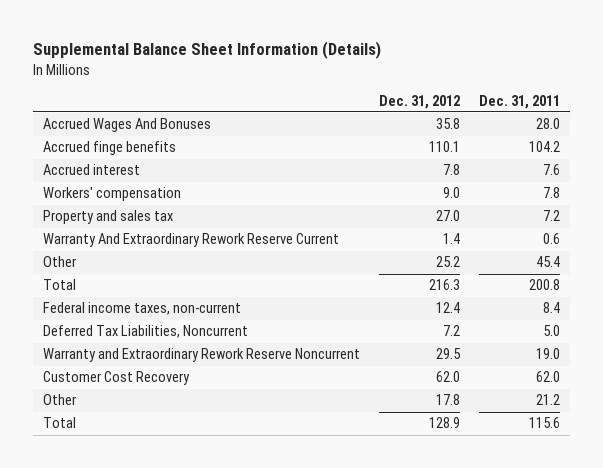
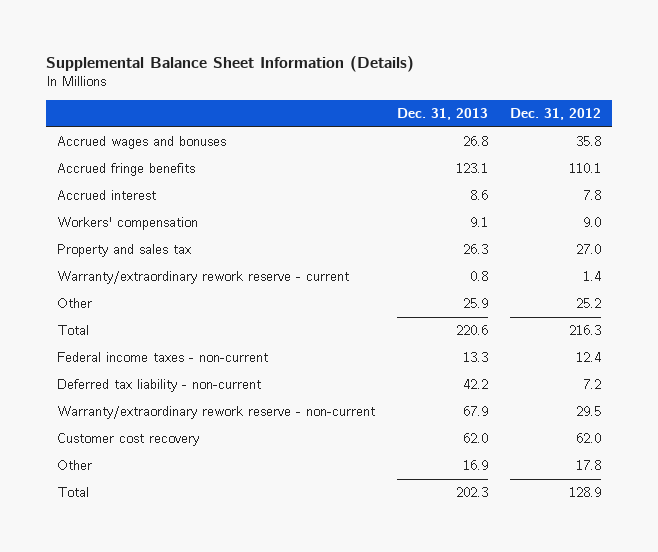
- | Dec. 31, 2012 | Dec. 31, 2011
+ | Dec. 31, 2013 | Dec. 31, 2012
- Accrued Wages And Bonuses | 35.8 | 28.0
- Accrued finge benefits | 110.1 | 104.2
+ Accrued wages and bonuses | 26.8 | 35.8
+ Accrued fringe benefits | 123.1 | 110.1
- Warranty And Extraordinary Rework Reserve Current | 1.4 | 0.6
+ Warranty/extraordinary rework reserve - current | 0.8 | 1.4
- Federal income taxes, non-current | 12.4 | 8.4
- Deferred Tax Liabilities, Noncurrent | 7.2 | 5.0
- Warranty and Extraordinary Rework Reserve Noncurrent | 29.5 | 19.0
- Customer Cost Recovery | 62.0 | 62.0
+ Federal income taxes - non-current | 13.3 | 12.4
+ Deferred tax liability - non-current | 42.2 | 7.2
+ Warranty/extraordinary rework reserve - non-current | 67.9 | 29.5
+ Customer cost recovery | 62.0 | 62.0

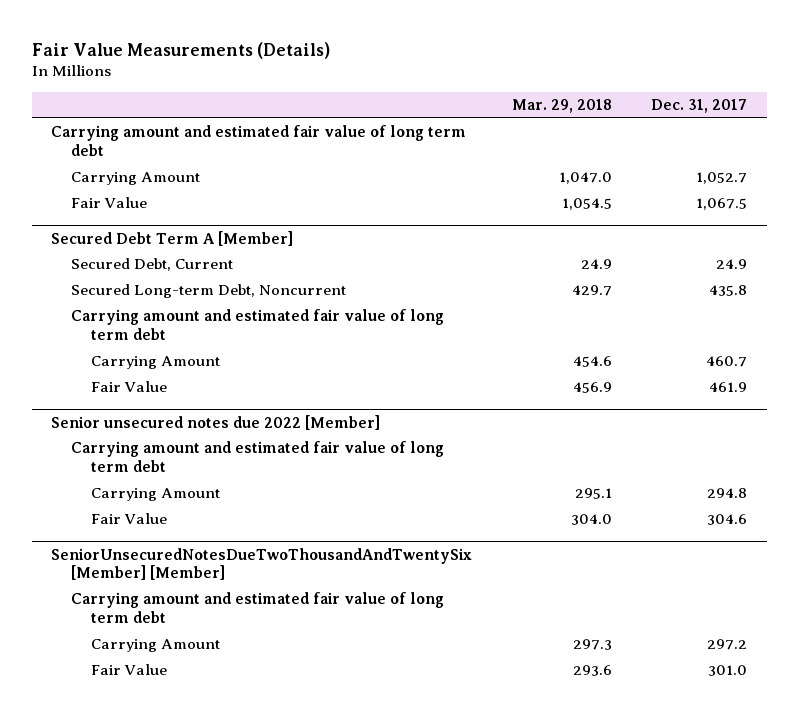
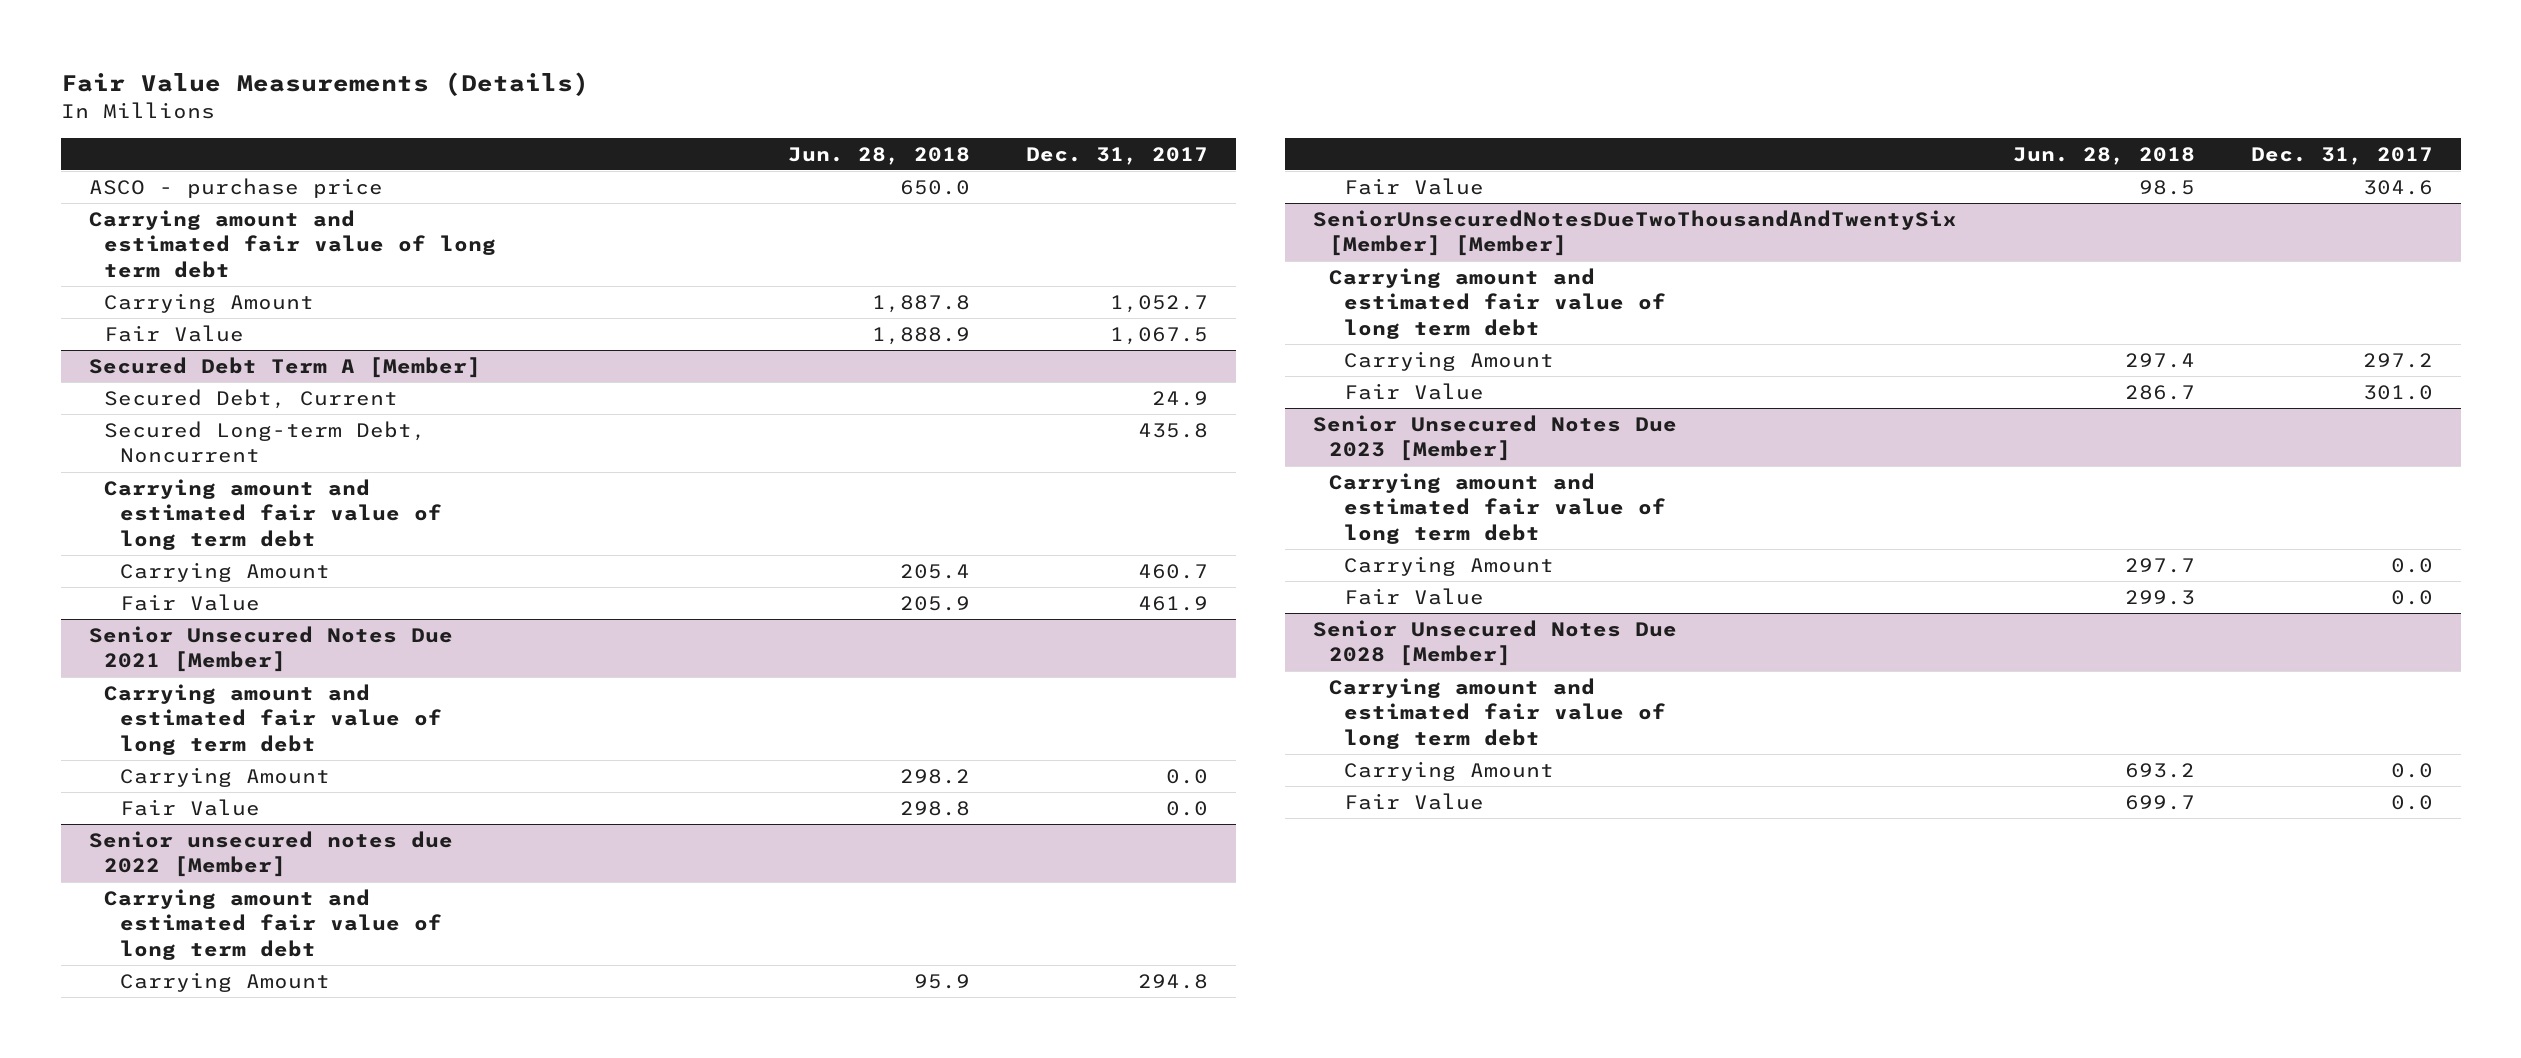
- | Mar. 29, 2018 | Dec. 31, 2017
+ | Jun. 28, 2018 | Dec. 31, 2017
+ ASCO - purchase price | 650.0 |
+ Senior Unsecured Notes Due 2021 [Member]
+ Carrying amount and estimated fair value of long term debt
+ Carrying Amount | 298.2 | 0.0
+ Fair Value | 298.8 | 0.0
+ Senior Unsecured Notes Due 2023 [Member]
+ Carrying amount and estimated fair value of long term debt
+ Carrying Amount | 297.7 | 0.0
+ Fair Value | 299.3 | 0.0
+ Senior Unsecured Notes Due 2028 [Member]
+ Carrying amount and estimated fair value of long term debt
+ Carrying Amount | 693.2 | 0.0
+ Fair Value | 699.7 | 0.0

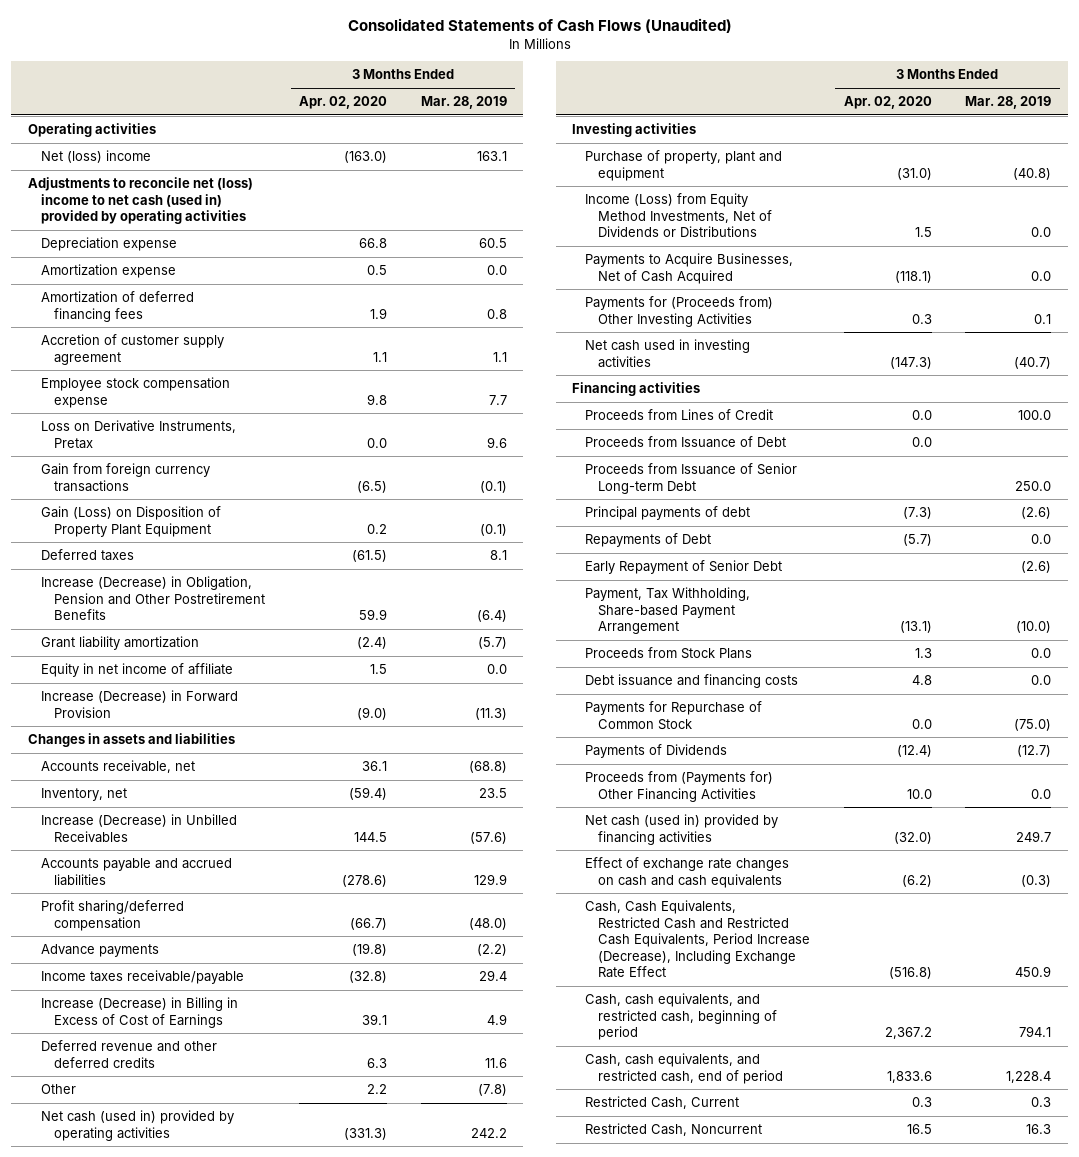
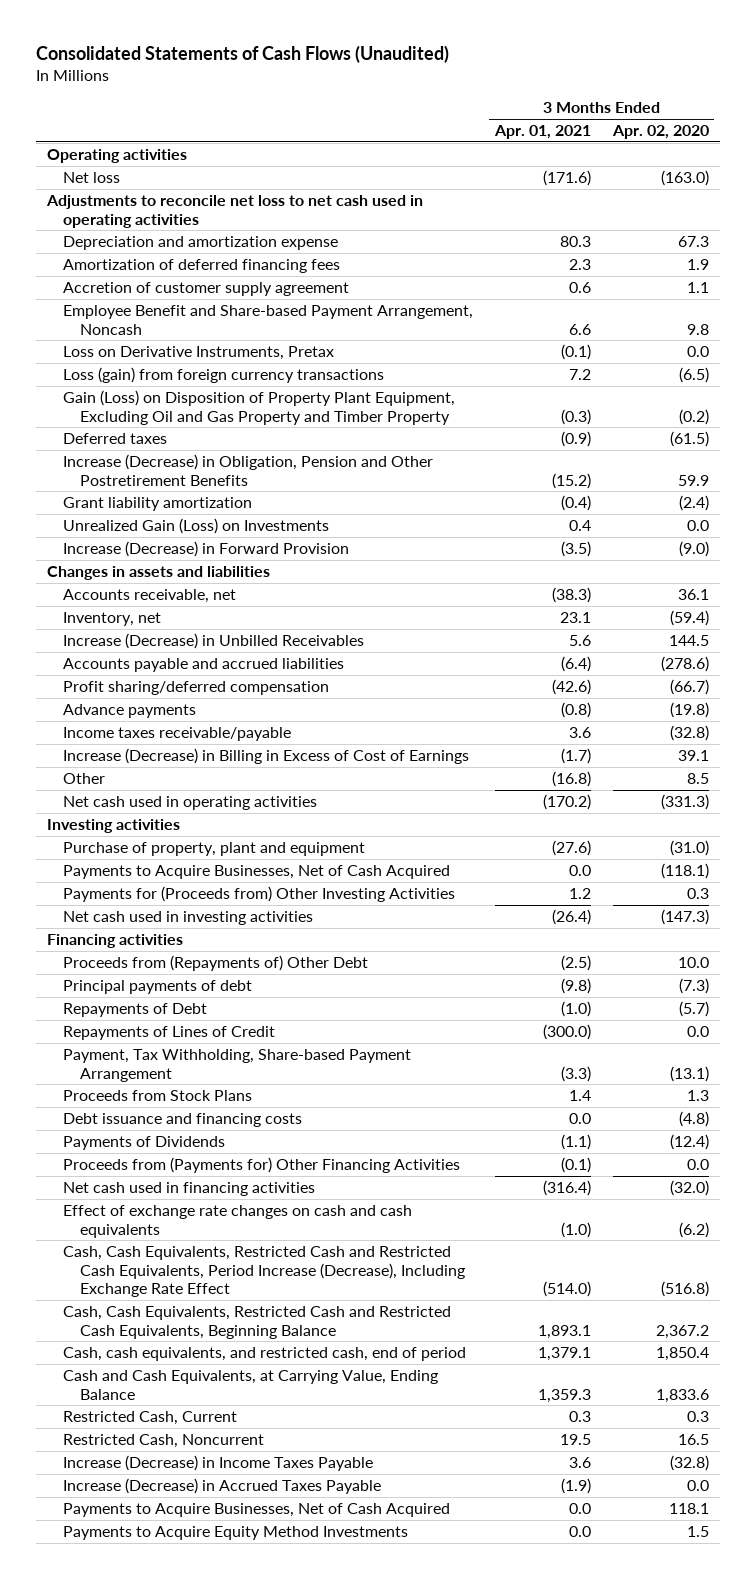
- | 3 Months Ended Apr. 02, 2020 | 3 Months Ended Mar. 28, 2019
+ | 3 Months Ended Apr. 01, 2021 | 3 Months Ended Apr. 02, 2020
- Net (loss) income | (163.0) | 163.1
- Adjustments to reconcile net (loss) income to net cash (used in) provided by operating activities
- Depreciation expense | 66.8 | 60.5
- Amortization expense | 0.5 | 0.0
+ Net loss | (171.6) | (163.0)
+ Adjustments to reconcile net loss to net cash used in operating activities
+ Depreciation and amortization expense | 80.3 | 67.3
- Employee stock compensation expense | 9.8 | 7.7
+ Employee Benefit and Share-based Payment Arrangement, Noncash | 6.6 | 9.8
- Gain from foreign currency transactions | (6.5) | (0.1)
- Gain (Loss) on Disposition of Property Plant Equipment | 0.2 | (0.1)
+ Loss (gain) from foreign currency transactions | 7.2 | (6.5)
+ Gain (Loss) on Disposition of Property Plant Equipment, Excluding Oil and Gas Property and Timber Property | (0.3) | (0.2)
- Equity in net income of affiliate | 1.5 | 0.0
+ Unrealized Gain (Loss) on Investments | 0.4 | 0.0
- Deferred revenue and other deferred credits | 6.3 | 11.6
- Other | 2.2 | (7.8)
- Net cash (used in) provided by operating activities | (331.3) | 242.2
+ Other | (16.8) | 8.5
+ Net cash used in operating activities | (170.2) | (331.3)
- Income (Loss) from Equity Method Investments, Net of Dividends or Distributions | 1.5 | 0.0
- Proceeds from Lines of Credit | 0.0 | 100.0
- Proceeds from Issuance of Debt | 0.0 |
- Proceeds from Issuance of Senior Long-term Debt | | 250.0
+ Proceeds from (Repayments of) Other Debt | (2.5) | 10.0
- Early Repayment of Senior Debt | | (2.6)
+ Repayments of Lines of Credit | (300.0) | 0.0
- Debt issuance and financing costs | 4.8 | 0.0
- Payments for Repurchase of Common Stock | 0.0 | (75.0)
+ Debt issuance and financing costs | 0.0 | (4.8)
- Proceeds from (Payments for) Other Financing Activities | 10.0 | 0.0
- Net cash (used in) provided by financing activities | (32.0) | 249.7
+ Proceeds from (Payments for) Other Financing Activities | (0.1) | 0.0
+ Net cash used in financing activities | (316.4) | (32.0)
- Cash, cash equivalents, and restricted cash, beginning of period | 2,367.2 | 794.1
- Cash, cash equivalents, and restricted cash, end of period | 1,833.6 | 1,228.4
+ Cash, Cash Equivalents, Restricted Cash and Restricted Cash Equivalents, Beginning Balance | 1,893.1 | 2,367.2
+ Cash, cash equivalents, and restricted cash, end of period | 1,379.1 | 1,850.4
+ Cash and Cash Equivalents, at Carrying Value, Ending Balance | 1,359.3 | 1,833.6
+ Increase (Decrease) in Income Taxes Payable | 3.6 | (32.8)
+ Increase (Decrease) in Accrued Taxes Payable | (1.9) | 0.0
+ Payments to Acquire Businesses, Net of Cash Acquired | 0.0 | 118.1
+ Payments to Acquire Equity Method Investments | 0.0 | 1.5

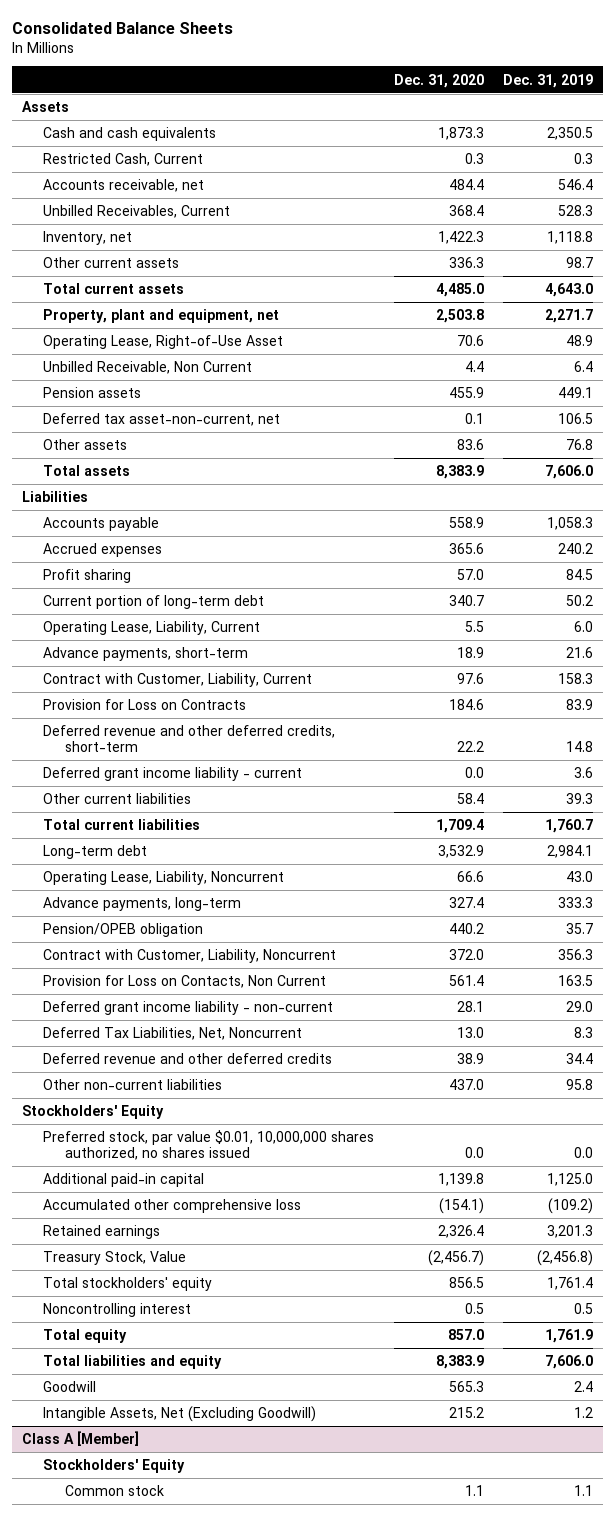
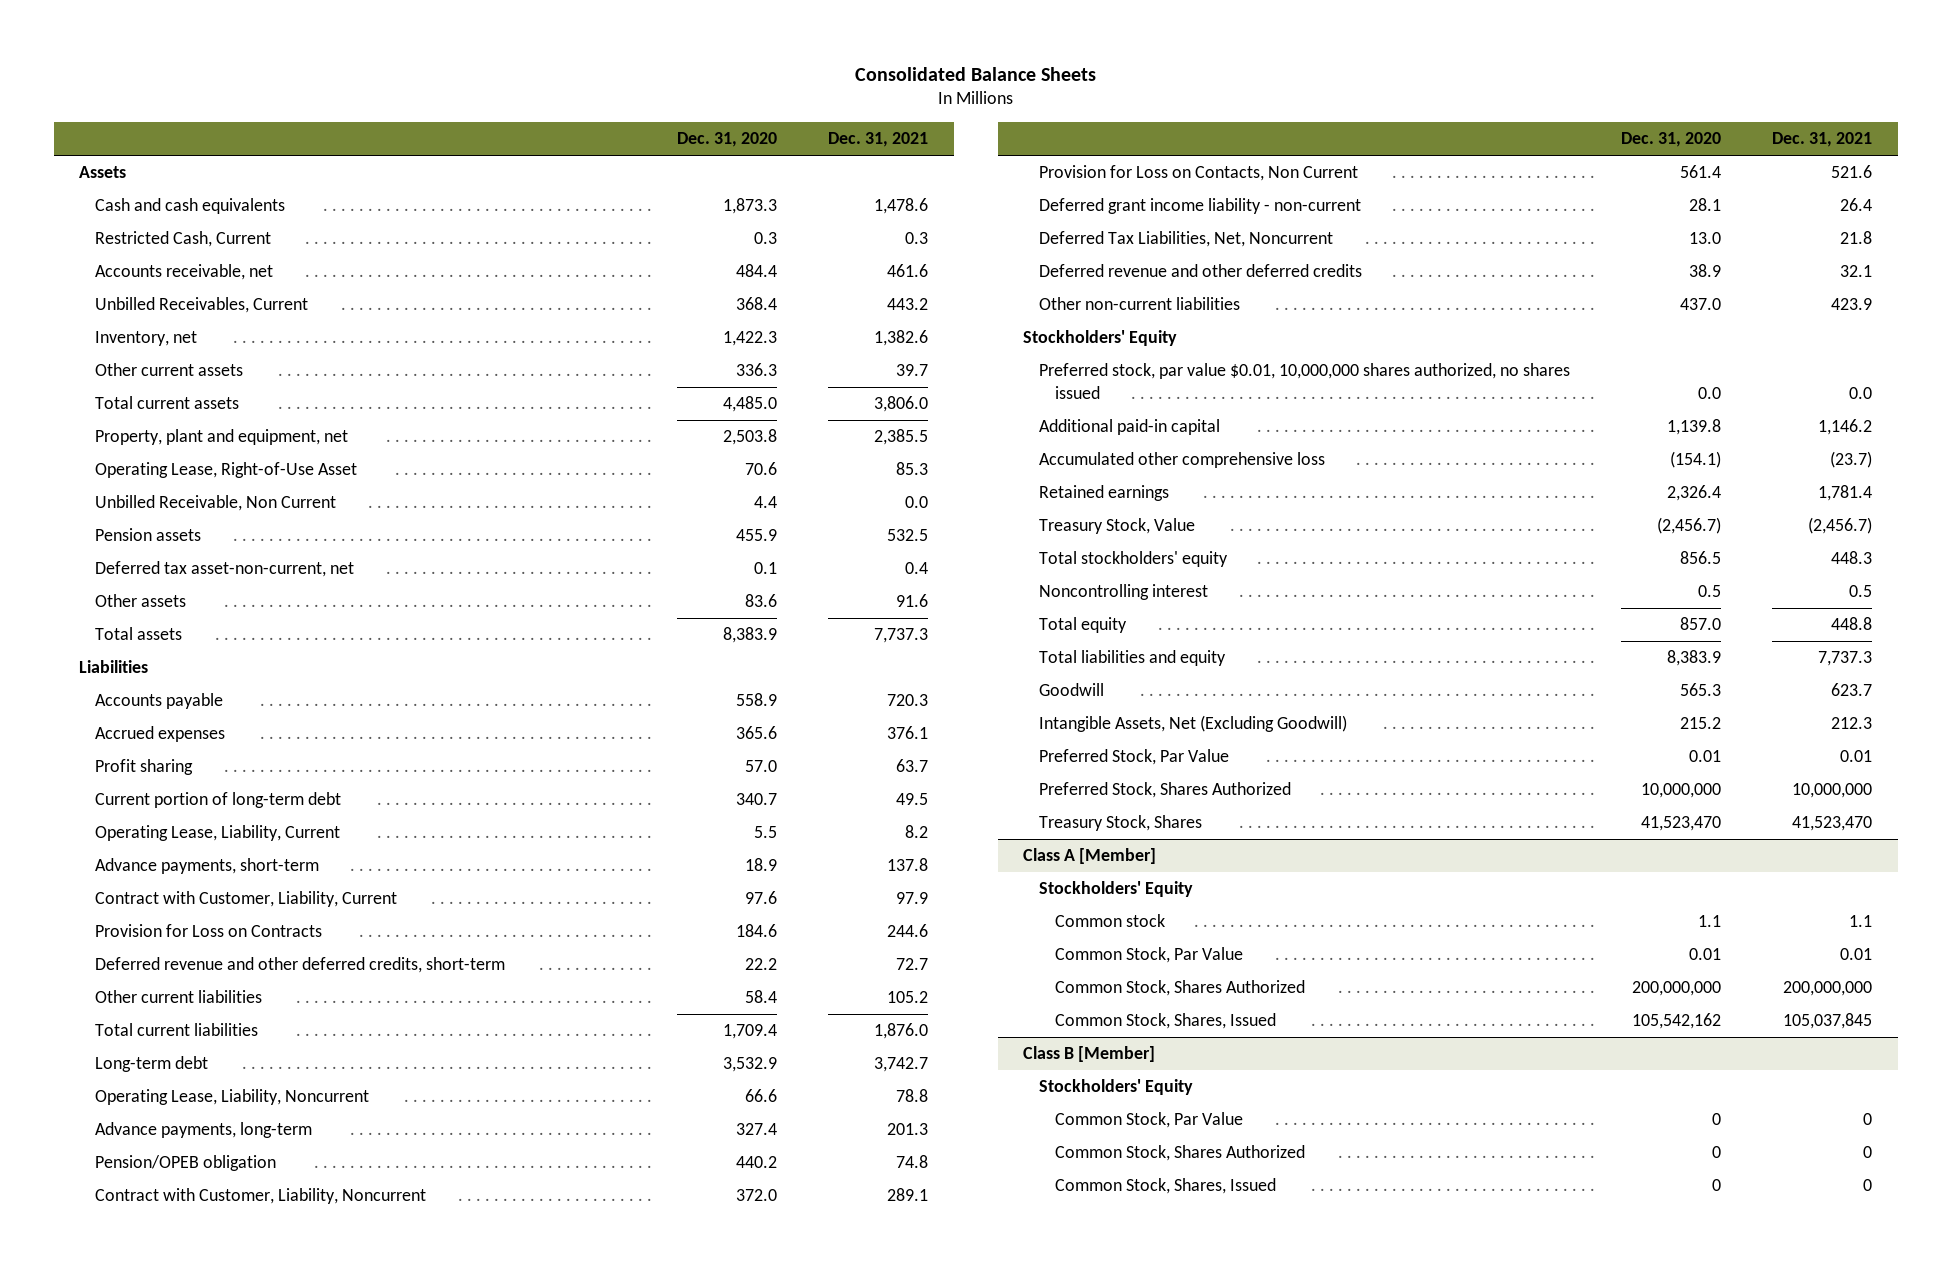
- | Dec. 31, 2020 | Dec. 31, 2019
+ | Dec. 31, 2020 | Dec. 31, 2021
- Deferred grant income liability - current | 0.0 | 3.6
+ Preferred Stock, Par Value | 0.01 | 0.01
+ Preferred Stock, Shares Authorized | 10,000,000 | 10,000,000
+ Treasury Stock, Shares | 41,523,470 | 41,523,470
@ Class A [Member]
+ Common Stock, Par Value | 0.01 | 0.01
+ Common Stock, Shares Authorized | 200,000,000 | 200,000,000
+ Common Stock, Shares, Issued | 105,542,162 | 105,037,845
+ Class B [Member]
+ Stockholders' Equity
+ Common Stock, Par Value | 0 | 0
+ Common Stock, Shares Authorized | 0 | 0
+ Common Stock, Shares, Issued | 0 | 0

